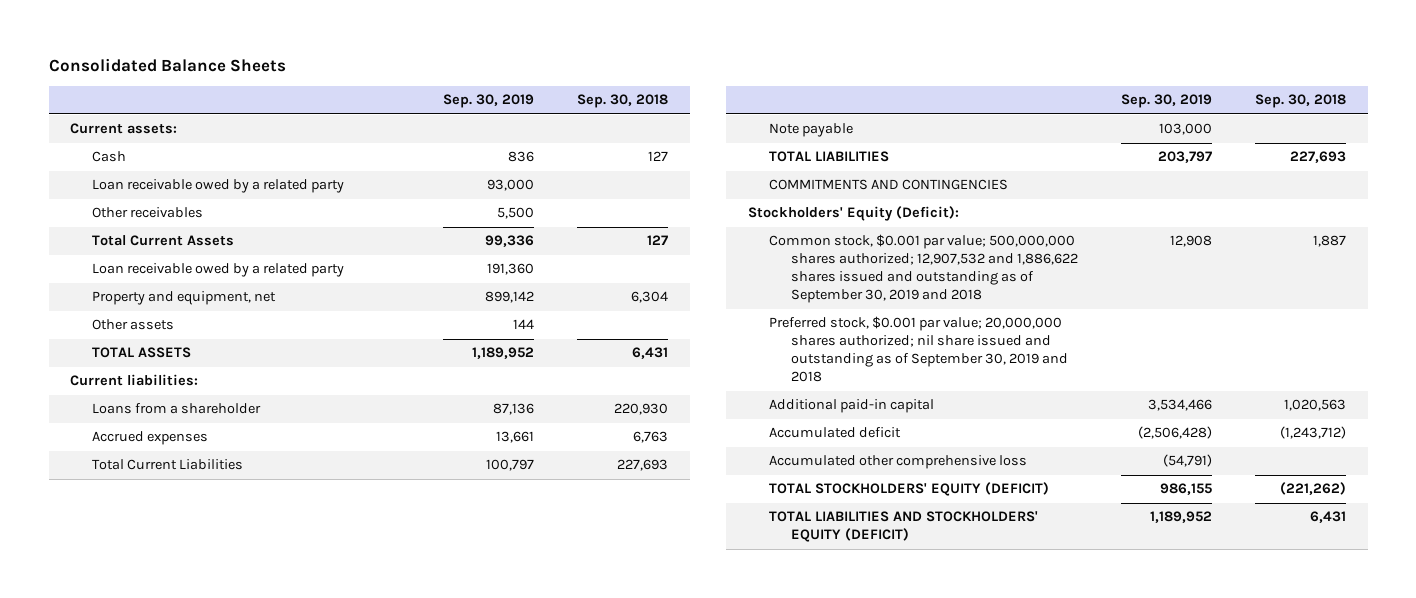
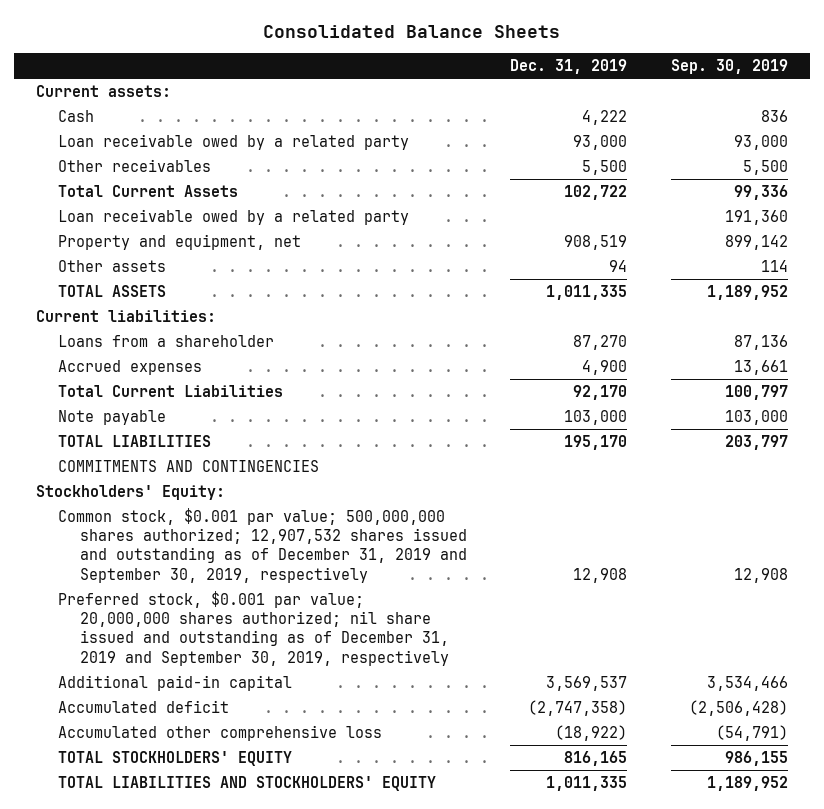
- | Sep. 30, 2019 | Sep. 30, 2018
+ | Dec. 31, 2019 | Sep. 30, 2019
- Other assets | 144 |
+ Other assets | 94 | 114
- Stockholders' Equity (Deficit):
- Common stock, $0.001 par value; 500,000,000 shares authorized; 12,907,532 and 1,886,622 shares issued and outstanding as of September 30, 2019 and 2018 | 12,908 | 1,887
- Preferred stock, $0.001 par value; 20,000,000 shares authorized; nil share issued and outstanding as of September 30, 2019 and 2018
+ Stockholders' Equity:
+ Common stock, $0.001 par value; 500,000,000 shares authorized; 12,907,532 shares issued and outstanding as of December 31, 2019 and September 30, 2019, respectively | 12,908 | 12,908
+ Preferred stock, $0.001 par value; 20,000,000 shares authorized; nil share issued and outstanding as of December 31, 2019 and September 30, 2019, respectively
- TOTAL STOCKHOLDERS' EQUITY (DEFICIT) | 986,155 | (221,262)
- TOTAL LIABILITIES AND STOCKHOLDERS' EQUITY (DEFICIT) | 1,189,952 | 6,431
+ TOTAL STOCKHOLDERS' EQUITY | 816,165 | 986,155
+ TOTAL LIABILITIES AND STOCKHOLDERS' EQUITY | 1,011,335 | 1,189,952

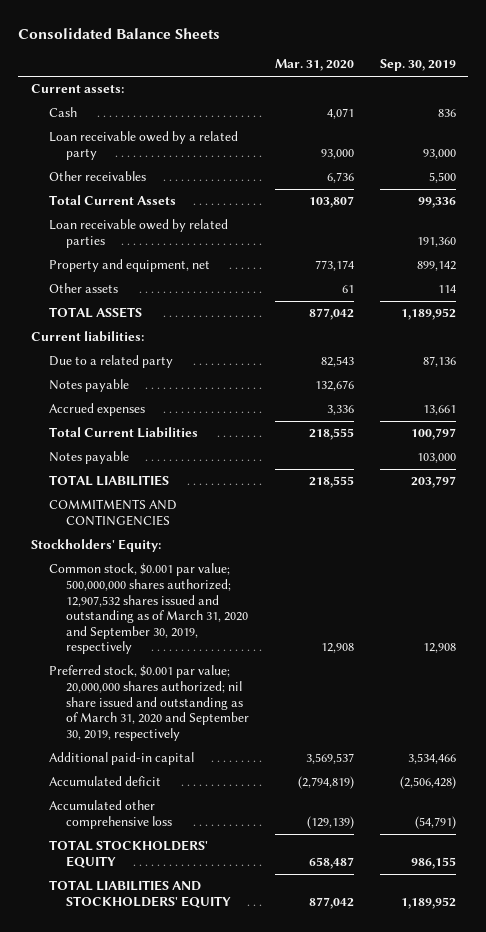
- | Dec. 31, 2019 | Sep. 30, 2019
+ | Mar. 31, 2020 | Sep. 30, 2019
- Loan receivable owed by a related party | | 191,360
+ Loan receivable owed by related parties | | 191,360
- Loans from a shareholder | 87,270 | 87,136
+ Due to a related party | 82,543 | 87,136
+ Notes payable | 132,676 |
- Note payable | 103,000 | 103,000
+ Notes payable | | 103,000
- Common stock, $0.001 par value; 500,000,000 shares authorized; 12,907,532 shares issued and outstanding as of December 31, 2019 and September 30, 2019, respectively | 12,908 | 12,908
- Preferred stock, $0.001 par value; 20,000,000 shares authorized; nil share issued and outstanding as of December 31, 2019 and September 30, 2019, respectively
+ Common stock, $0.001 par value; 500,000,000 shares authorized; 12,907,532 shares issued and outstanding as of March 31, 2020 and September 30, 2019, respectively | 12,908 | 12,908
+ Preferred stock, $0.001 par value; 20,000,000 shares authorized; nil share issued and outstanding as of March 31, 2020 and September 30, 2019, respectively

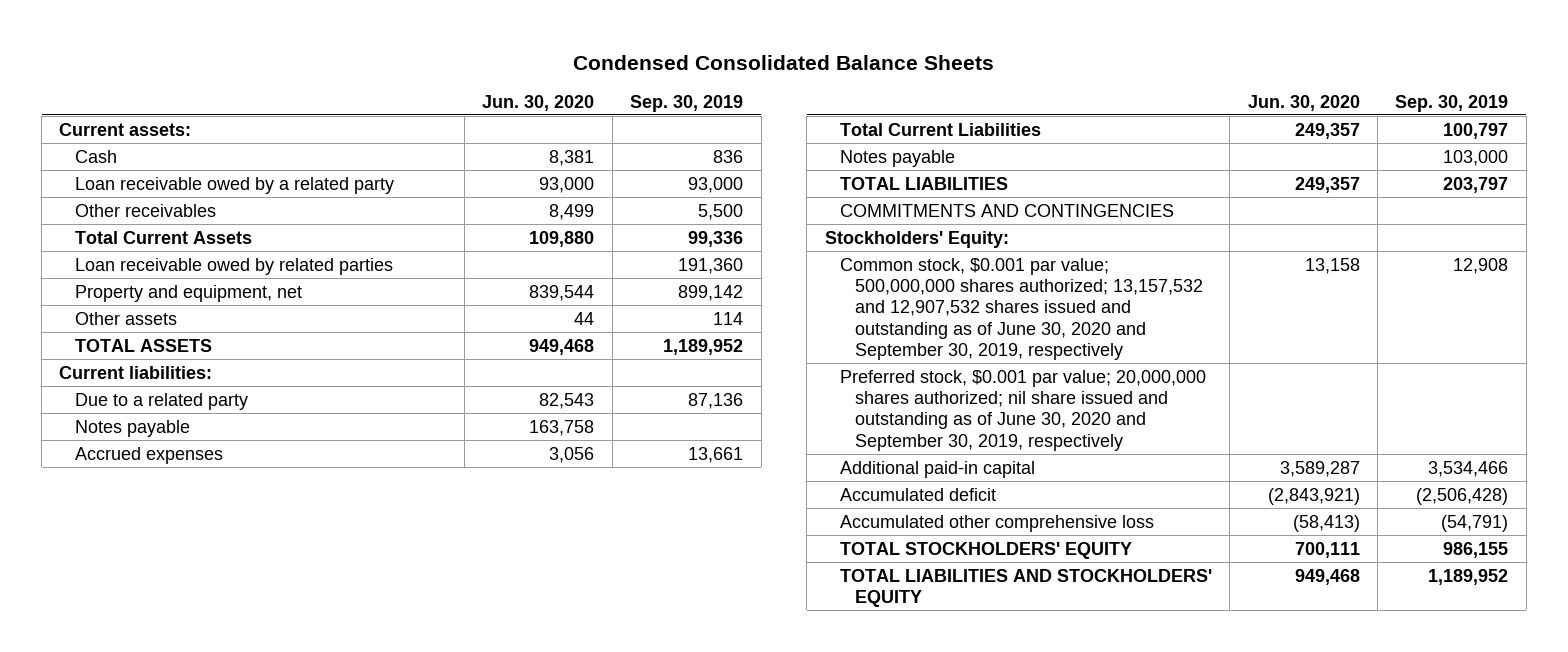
- Consolidated Balance Sheets
+ Condensed Consolidated Balance Sheets
- | Mar. 31, 2020 | Sep. 30, 2019
+ | Jun. 30, 2020 | Sep. 30, 2019
- Common stock, $0.001 par value; 500,000,000 shares authorized; 12,907,532 shares issued and outstanding as of March 31, 2020 and September 30, 2019, respectively | 12,908 | 12,908
- Preferred stock, $0.001 par value; 20,000,000 shares authorized; nil share issued and outstanding as of March 31, 2020 and September 30, 2019, respectively
+ Common stock, $0.001 par value; 500,000,000 shares authorized; 13,157,532 and 12,907,532 shares issued and outstanding as of June 30, 2020 and September 30, 2019, respectively | 13,158 | 12,908
+ Preferred stock, $0.001 par value; 20,000,000 shares authorized; nil share issued and outstanding as of June 30, 2020 and September 30, 2019, respectively

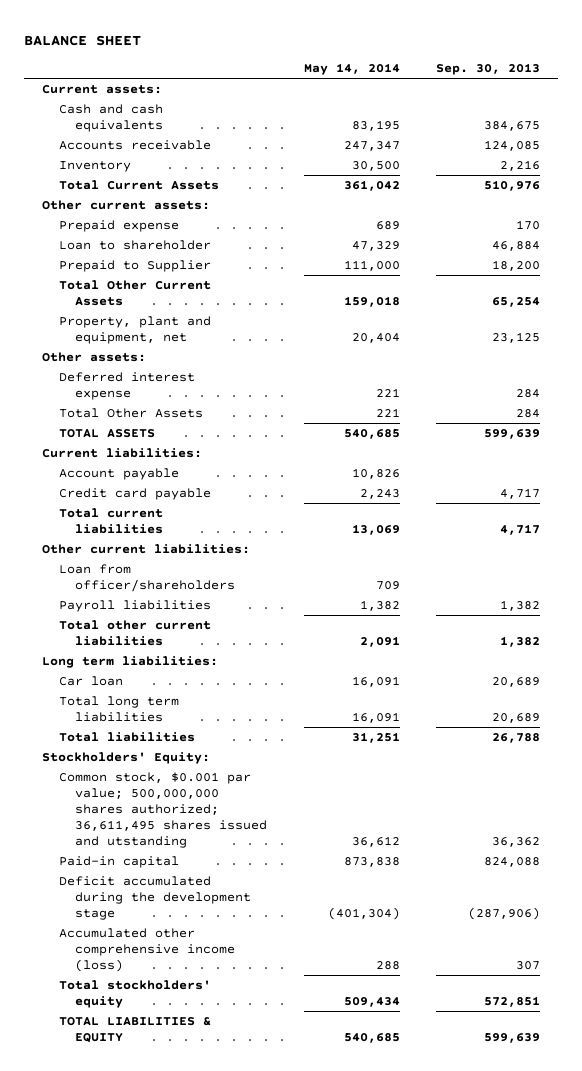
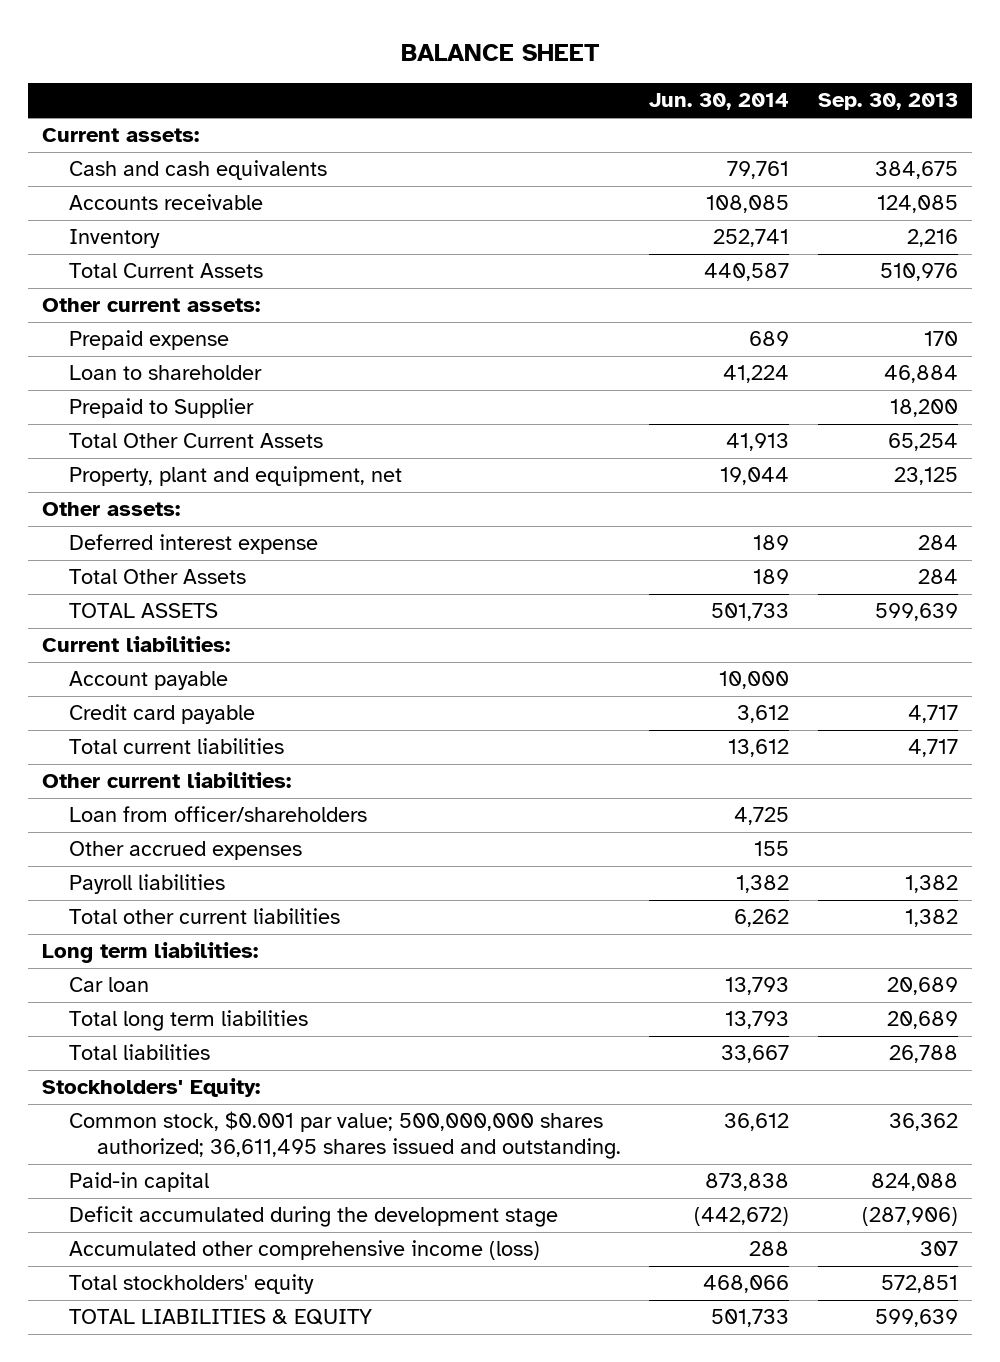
- | May 14, 2014 | Sep. 30, 2013
+ | Jun. 30, 2014 | Sep. 30, 2013
+ Other accrued expenses | 155 |
- Common stock, $0.001 par value; 500,000,000 shares authorized; 36,611,495 shares issued and utstanding | 36,612 | 36,362
+ Common stock, $0.001 par value; 500,000,000 shares authorized; 36,611,495 shares issued and outstanding. | 36,612 | 36,362

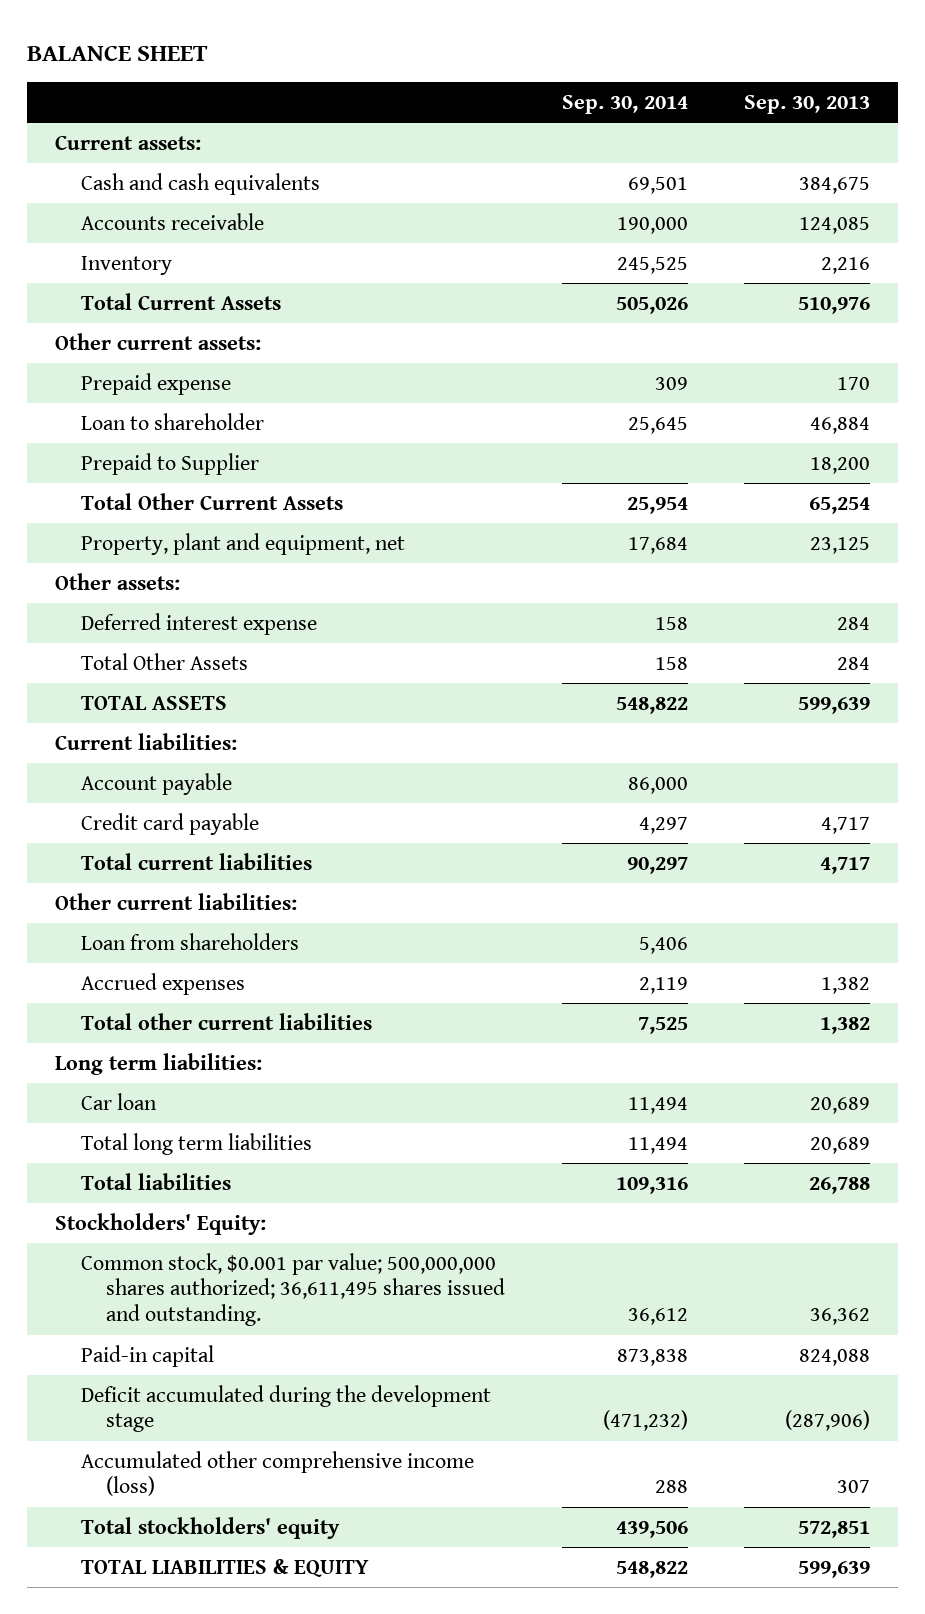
- | Jun. 30, 2014 | Sep. 30, 2013
+ | Sep. 30, 2014 | Sep. 30, 2013
- Loan from officer/shareholders | 4,725 |
- Other accrued expenses | 155 |
- Payroll liabilities | 1,382 | 1,382
+ Loan from shareholders | 5,406 |
+ Accrued expenses | 2,119 | 1,382

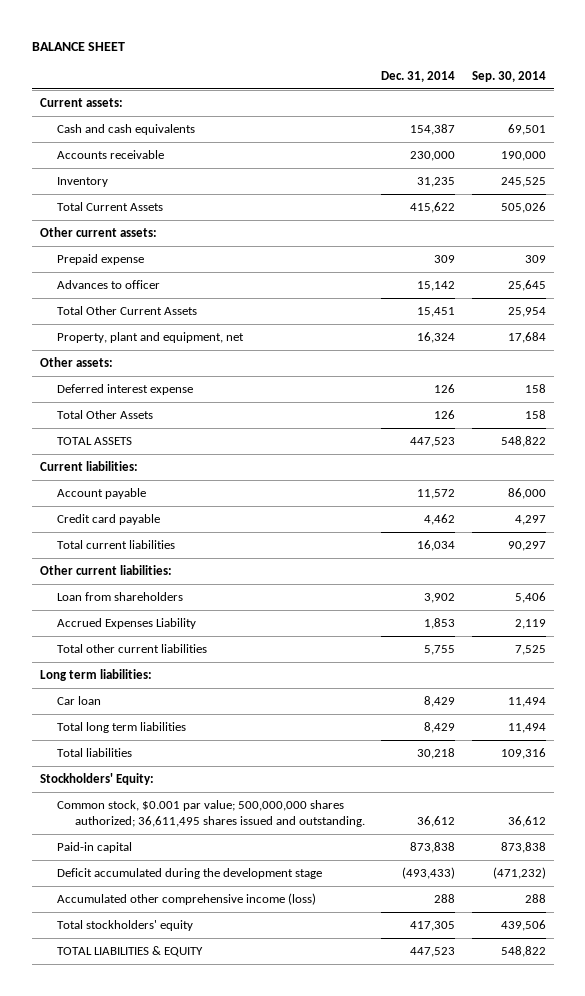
- | Sep. 30, 2014 | Sep. 30, 2013
+ | Dec. 31, 2014 | Sep. 30, 2014
- Loan to shareholder | 25,645 | 46,884
- Prepaid to Supplier | | 18,200
+ Advances to officer | 15,142 | 25,645
- Accrued expenses | 2,119 | 1,382
+ Accrued Expenses Liability | 1,853 | 2,119

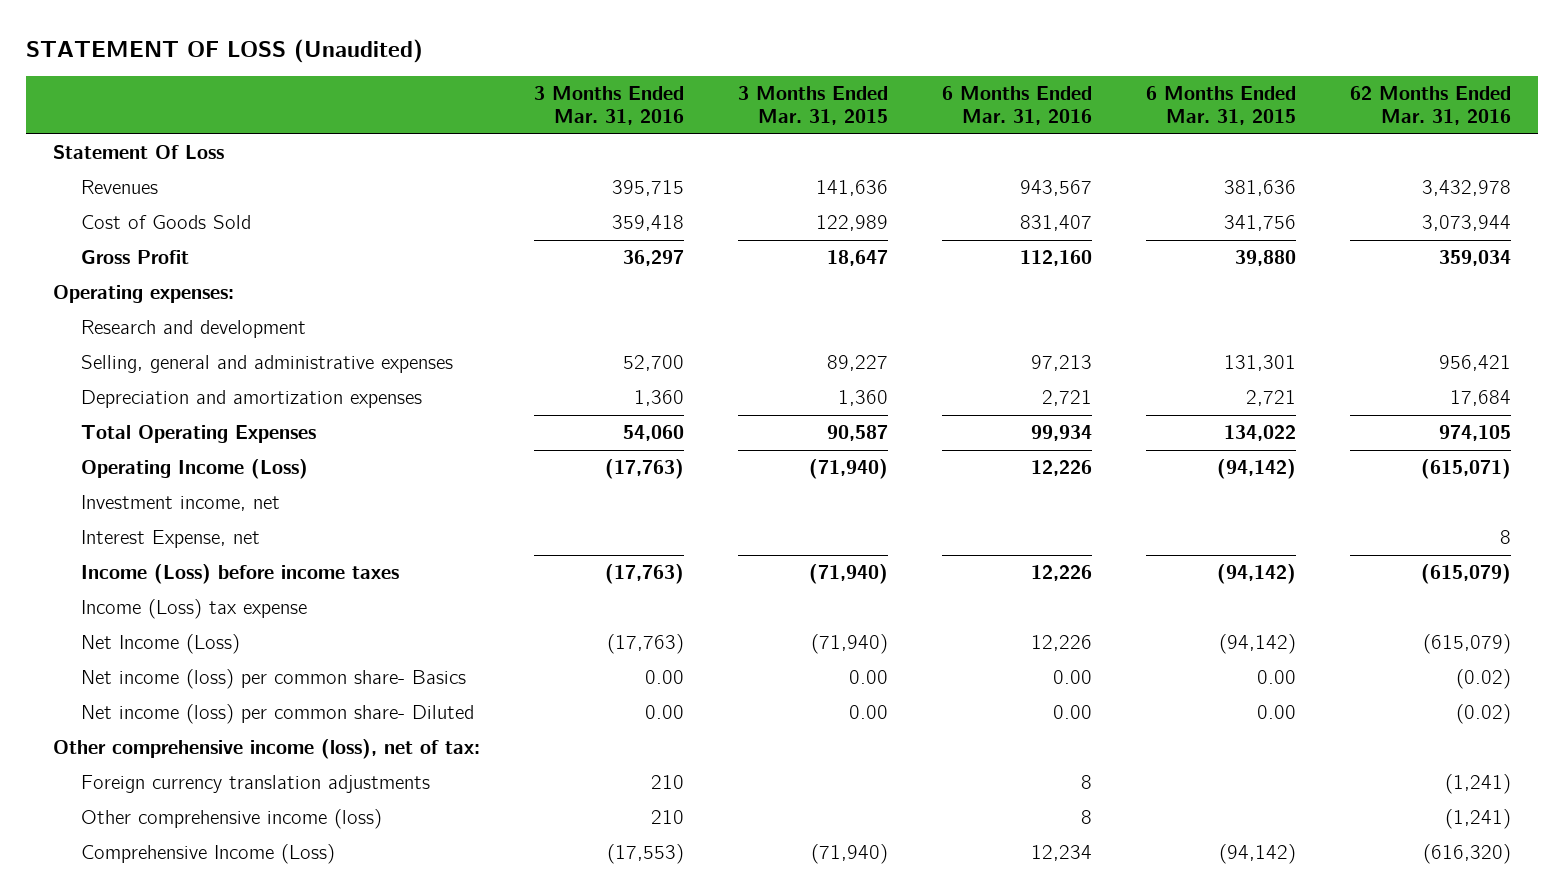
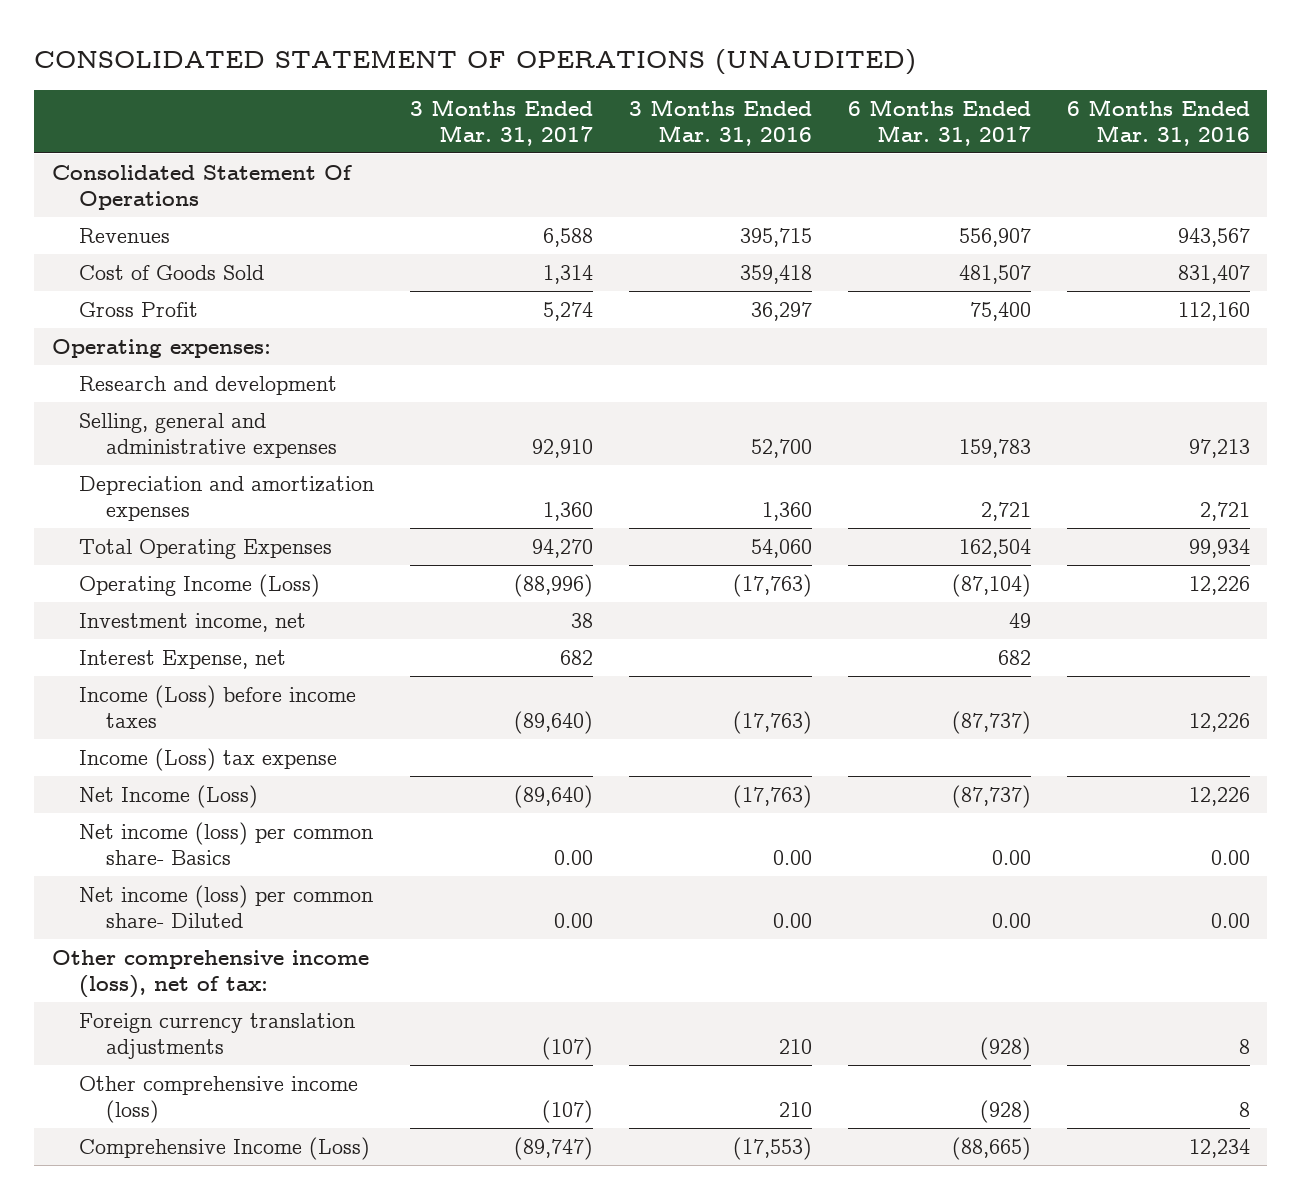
- STATEMENT OF LOSS (Unaudited)
+ CONSOLIDATED STATEMENT OF OPERATIONS (UNAUDITED)
- | 3 Months Ended Mar. 31, 2016 | 3 Months Ended Mar. 31, 2015 | 6 Months Ended Mar. 31, 2016 | 6 Months Ended Mar. 31, 2015 | 62 Months Ended Mar. 31, 2016
+ | 3 Months Ended Mar. 31, 2017 | 3 Months Ended Mar. 31, 2016 | 6 Months Ended Mar. 31, 2017 | 6 Months Ended Mar. 31, 2016
- Statement Of Loss
+ Consolidated Statement Of Operations

